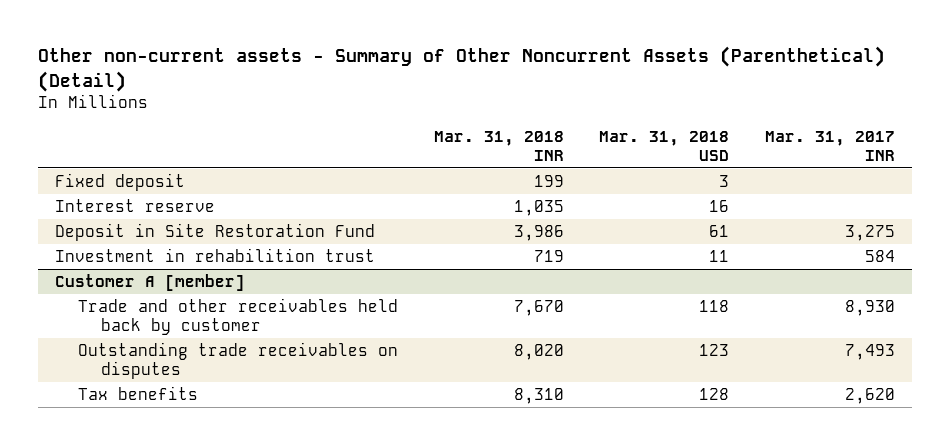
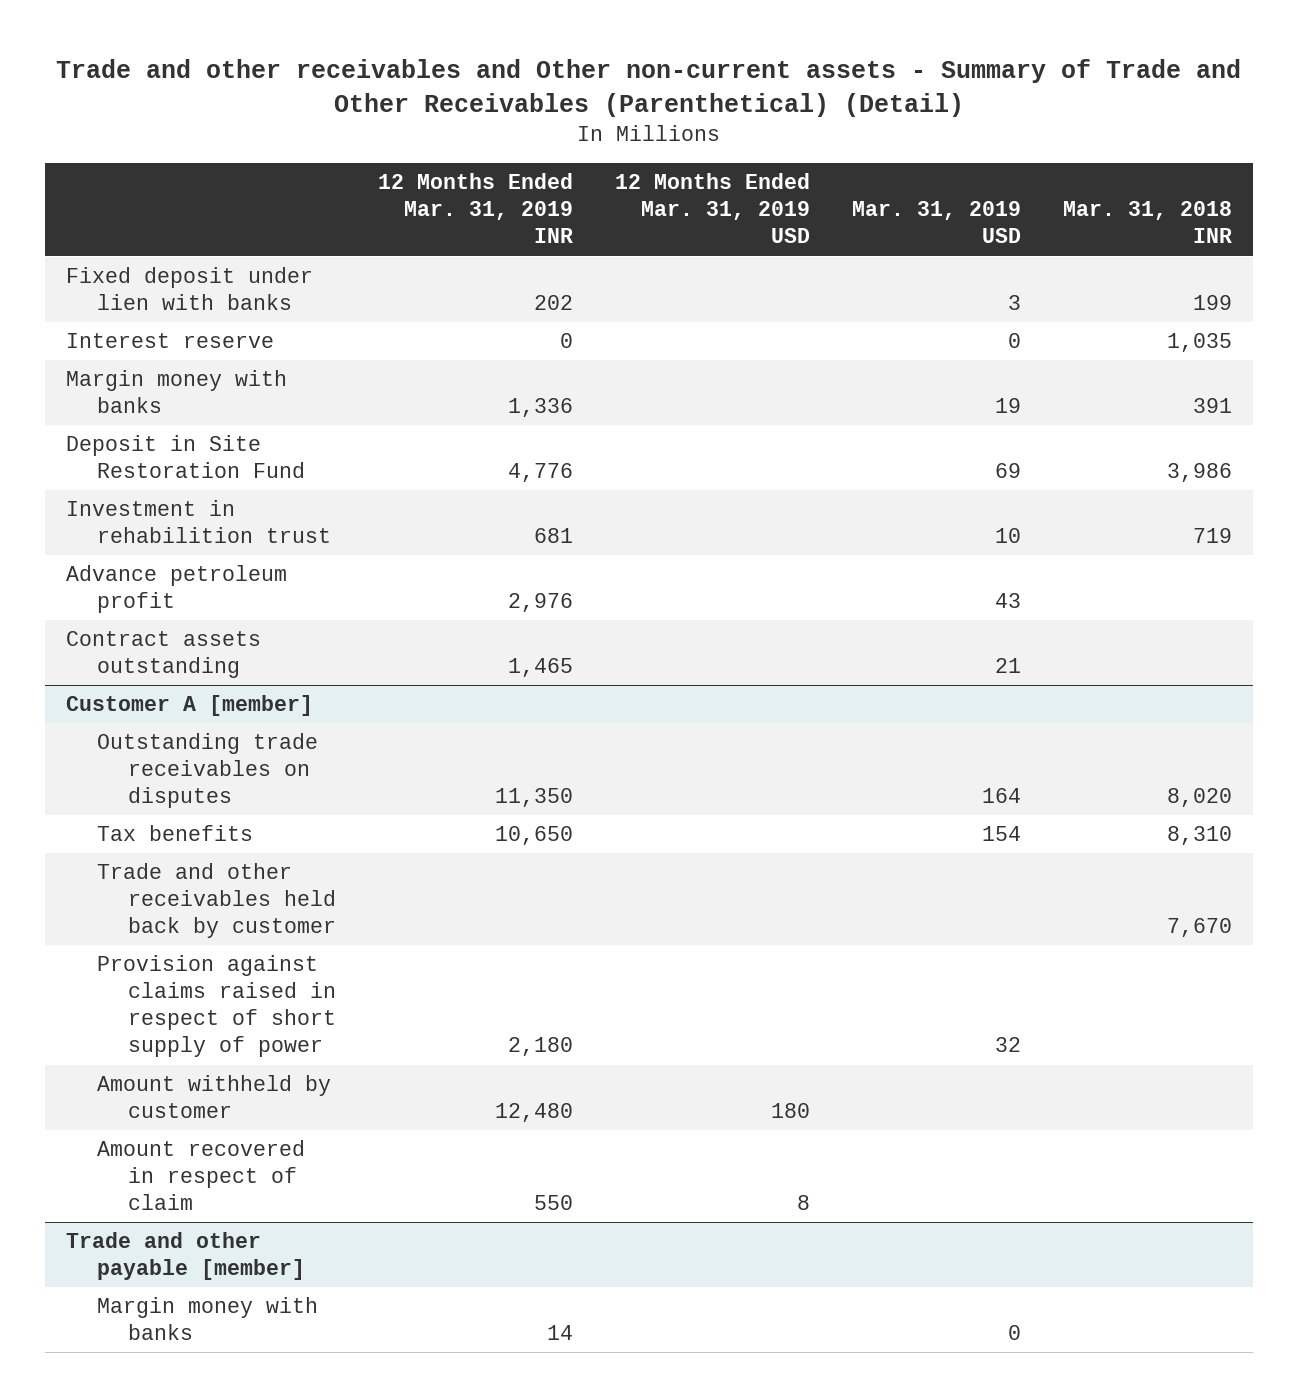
- Other non-current assets - Summary of Other Noncurrent Assets (Parenthetical) (Detail)
+ Trade and other receivables and Other non-current assets - Summary of Trade and Other Receivables (Parenthetical) (Detail)
- | Mar. 31, 2018 INR | Mar. 31, 2018 USD | Mar. 31, 2017 INR
+ | 12 Months Ended Mar. 31, 2019 INR | 12 Months Ended Mar. 31, 2019 USD | Mar. 31, 2019 USD | Mar. 31, 2018 INR
- Fixed deposit | 199 | 3 |
+ Fixed deposit under lien with banks | 202 | | 3 | 199
+ Margin money with banks | 1,336 | | 19 | 391
+ Advance petroleum profit | 2,976 | | 43 |
+ Contract assets outstanding | 1,465 | | 21 |
@ Customer A [member]
moved down: Trade and other receivables held back by customer | | | | 7,670
+ Provision against claims raised in respect of short supply of power | 2,180 | | 32 |
+ Amount withheld by customer | 12,480 | 180 | |
+ Amount recovered in respect of claim | 550 | 8 | |
+ Trade and other payable [member]
+ Margin money with banks | 14 | | 0 |

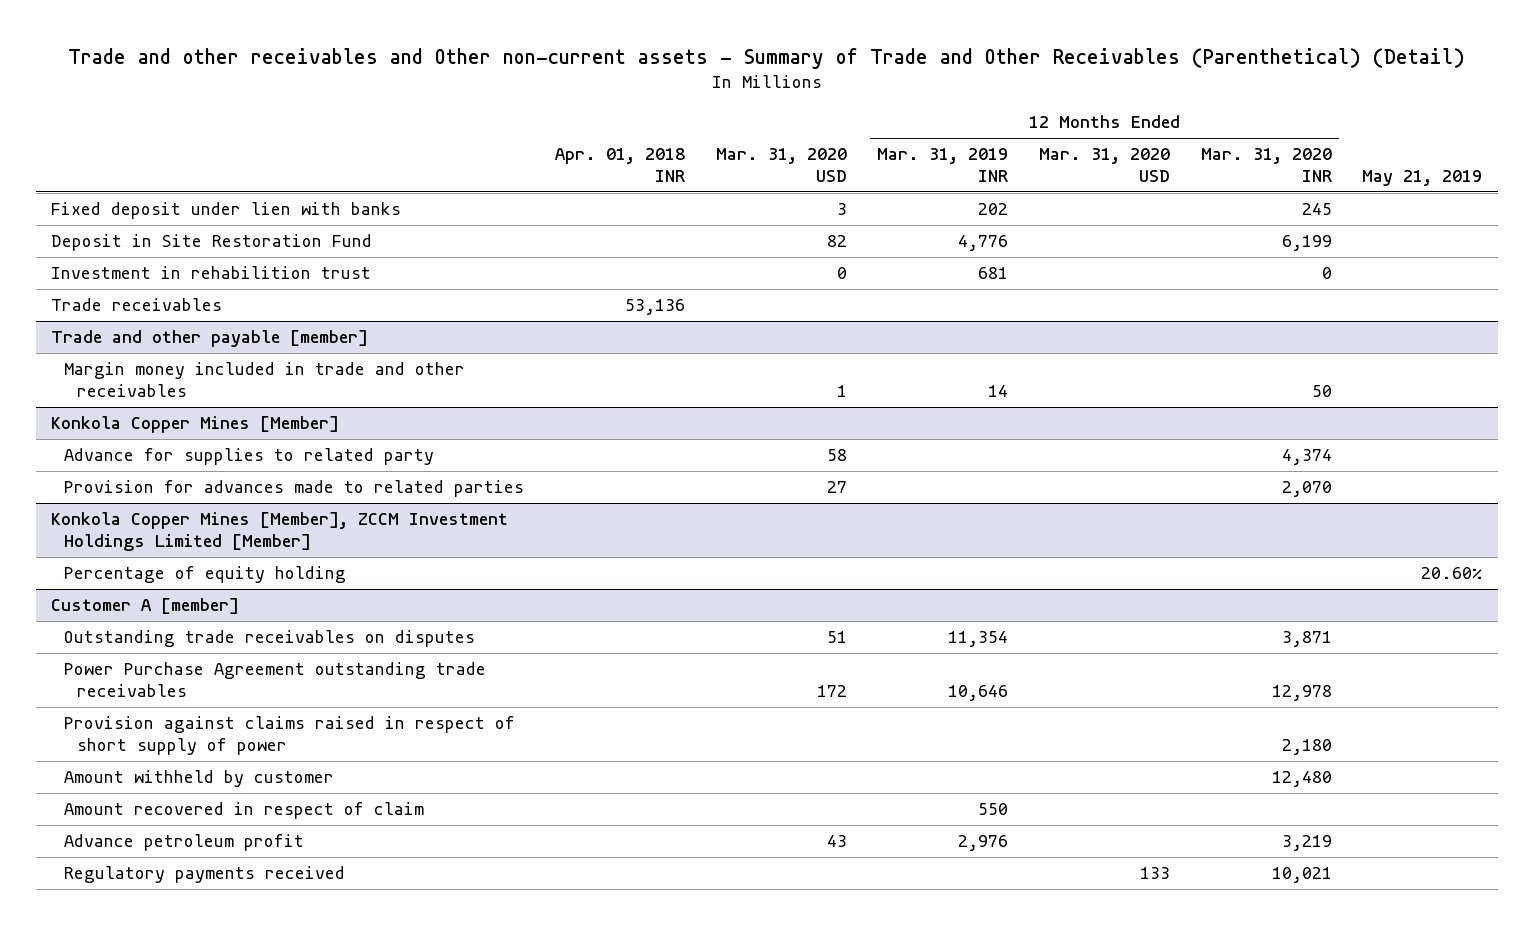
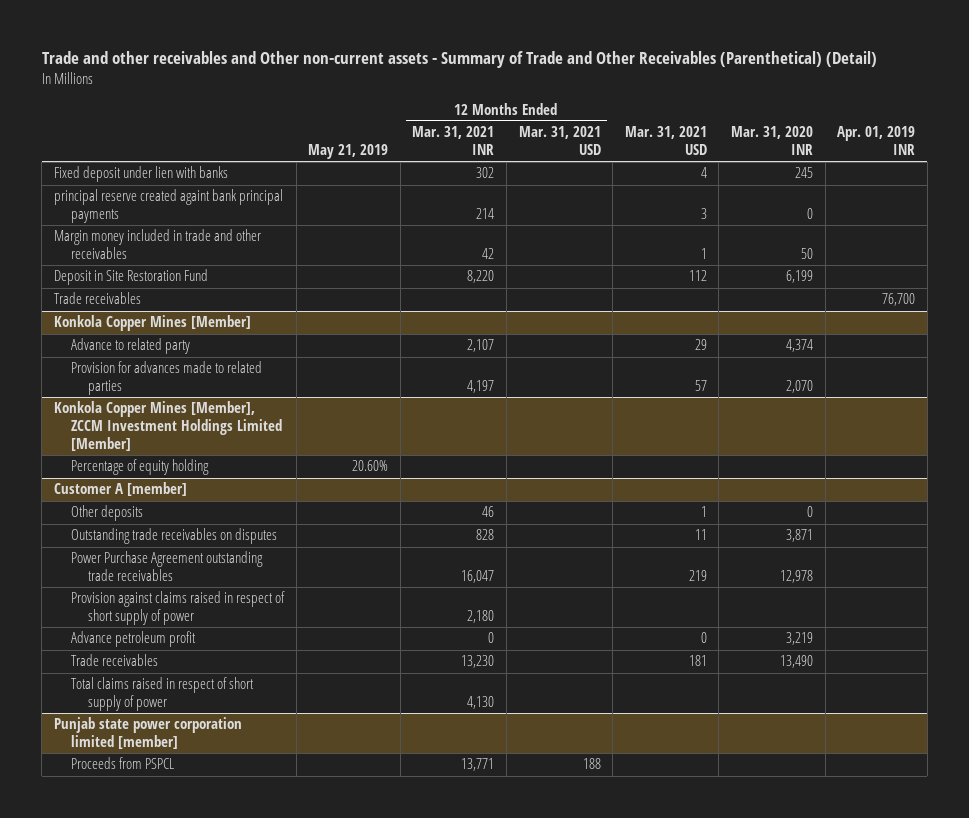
- | Apr. 01, 2018 INR | Mar. 31, 2020 USD | 12 Months Ended Mar. 31, 2019 INR | 12 Months Ended Mar. 31, 2020 USD | 12 Months Ended Mar. 31, 2020 INR | May 21, 2019
+ | May 21, 2019 | 12 Months Ended Mar. 31, 2021 INR | 12 Months Ended Mar. 31, 2021 USD | Mar. 31, 2021 USD | Mar. 31, 2020 INR | Apr. 01, 2019 INR
+ principal reserve created againt bank principal payments | | 214 | | 3 | 0 |
+ Margin money included in trade and other receivables | | 42 | | 1 | 50 |
- Investment in rehabilition trust | | 0 | 681 | | 0 |
- Trade and other payable [member]
- Margin money included in trade and other receivables | | 1 | 14 | | 50 |
@ Konkola Copper Mines [Member]
- Advance for supplies to related party | | 58 | | | 4,374 |
+ Advance to related party | | 2,107 | | 29 | 4,374 |
@ Customer A [member]
+ Other deposits | | 46 | | 1 | 0 |
- Amount withheld by customer | | | | | 12,480 |
- Amount recovered in respect of claim | | | 550 | | |
- Regulatory payments received | | | | 133 | 10,021 |
+ Trade receivables | | 13,230 | | 181 | 13,490 |
+ Total claims raised in respect of short supply of power | | 4,130 | | | |
+ Punjab state power corporation limited [member]
+ Proceeds from PSPCL | | 13,771 | 188 | | |

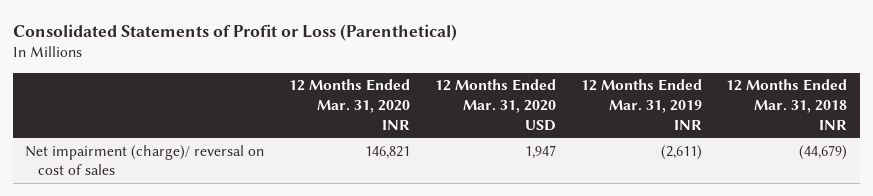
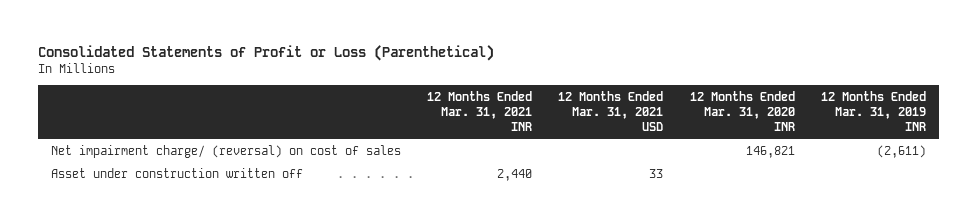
- | 12 Months Ended Mar. 31, 2020 INR | 12 Months Ended Mar. 31, 2020 USD | 12 Months Ended Mar. 31, 2019 INR | 12 Months Ended Mar. 31, 2018 INR
+ | 12 Months Ended Mar. 31, 2021 INR | 12 Months Ended Mar. 31, 2021 USD | 12 Months Ended Mar. 31, 2020 INR | 12 Months Ended Mar. 31, 2019 INR
- Net impairment (charge)/ reversal on cost of sales | 146,821 | 1,947 | (2,611) | (44,679)
+ Net impairment charge/ (reversal) on cost of sales | | | 146,821 | (2,611)
+ Asset under construction written off | 2,440 | 33 | |

